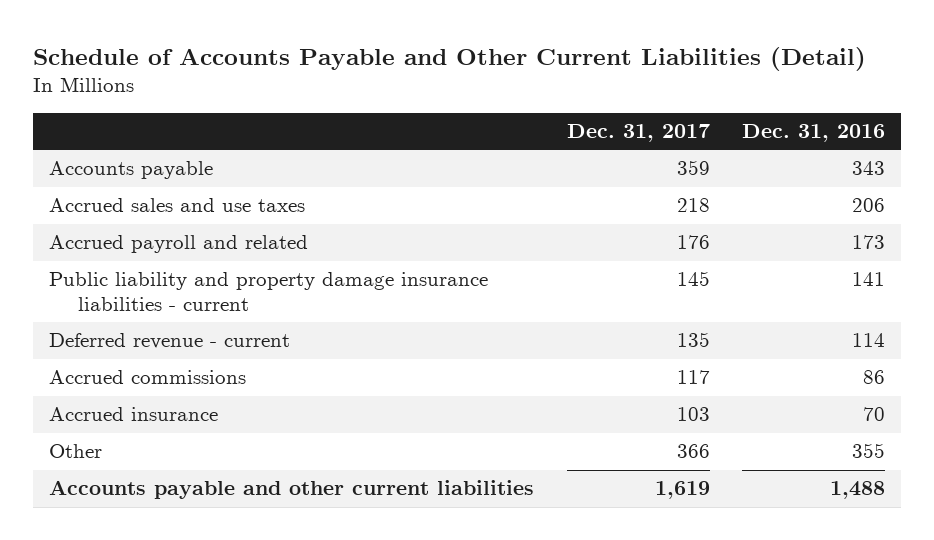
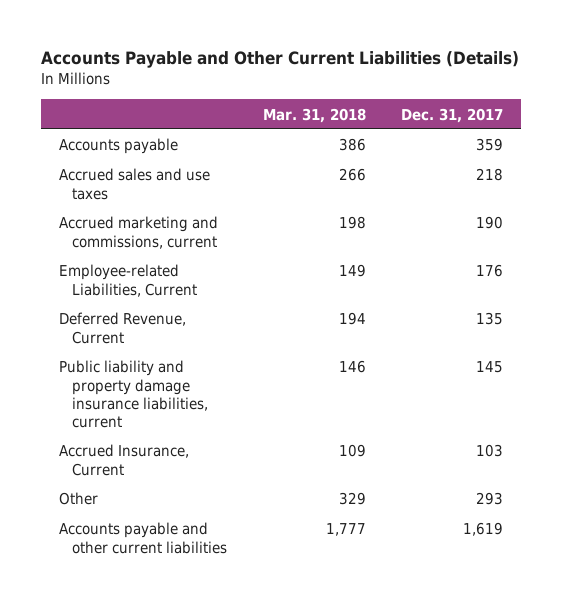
- Schedule of Accounts Payable and Other Current Liabilities (Detail)
+ Accounts Payable and Other Current Liabilities (Details)
- | Dec. 31, 2017 | Dec. 31, 2016
+ | Mar. 31, 2018 | Dec. 31, 2017
- Accrued payroll and related | 176 | 173
- Public liability and property damage insurance liabilities - current | 145 | 141
- Deferred revenue - current | 135 | 114
- Accrued commissions | 117 | 86
- Accrued insurance | 103 | 70
- Other | 366 | 355
+ Accrued marketing and commissions, current | 198 | 190
+ Employee-related Liabilities, Current | 149 | 176
+ Deferred Revenue, Current | 194 | 135
+ Public liability and property damage insurance liabilities, current | 146 | 145
+ Accrued Insurance, Current | 109 | 103
+ Other | 329 | 293

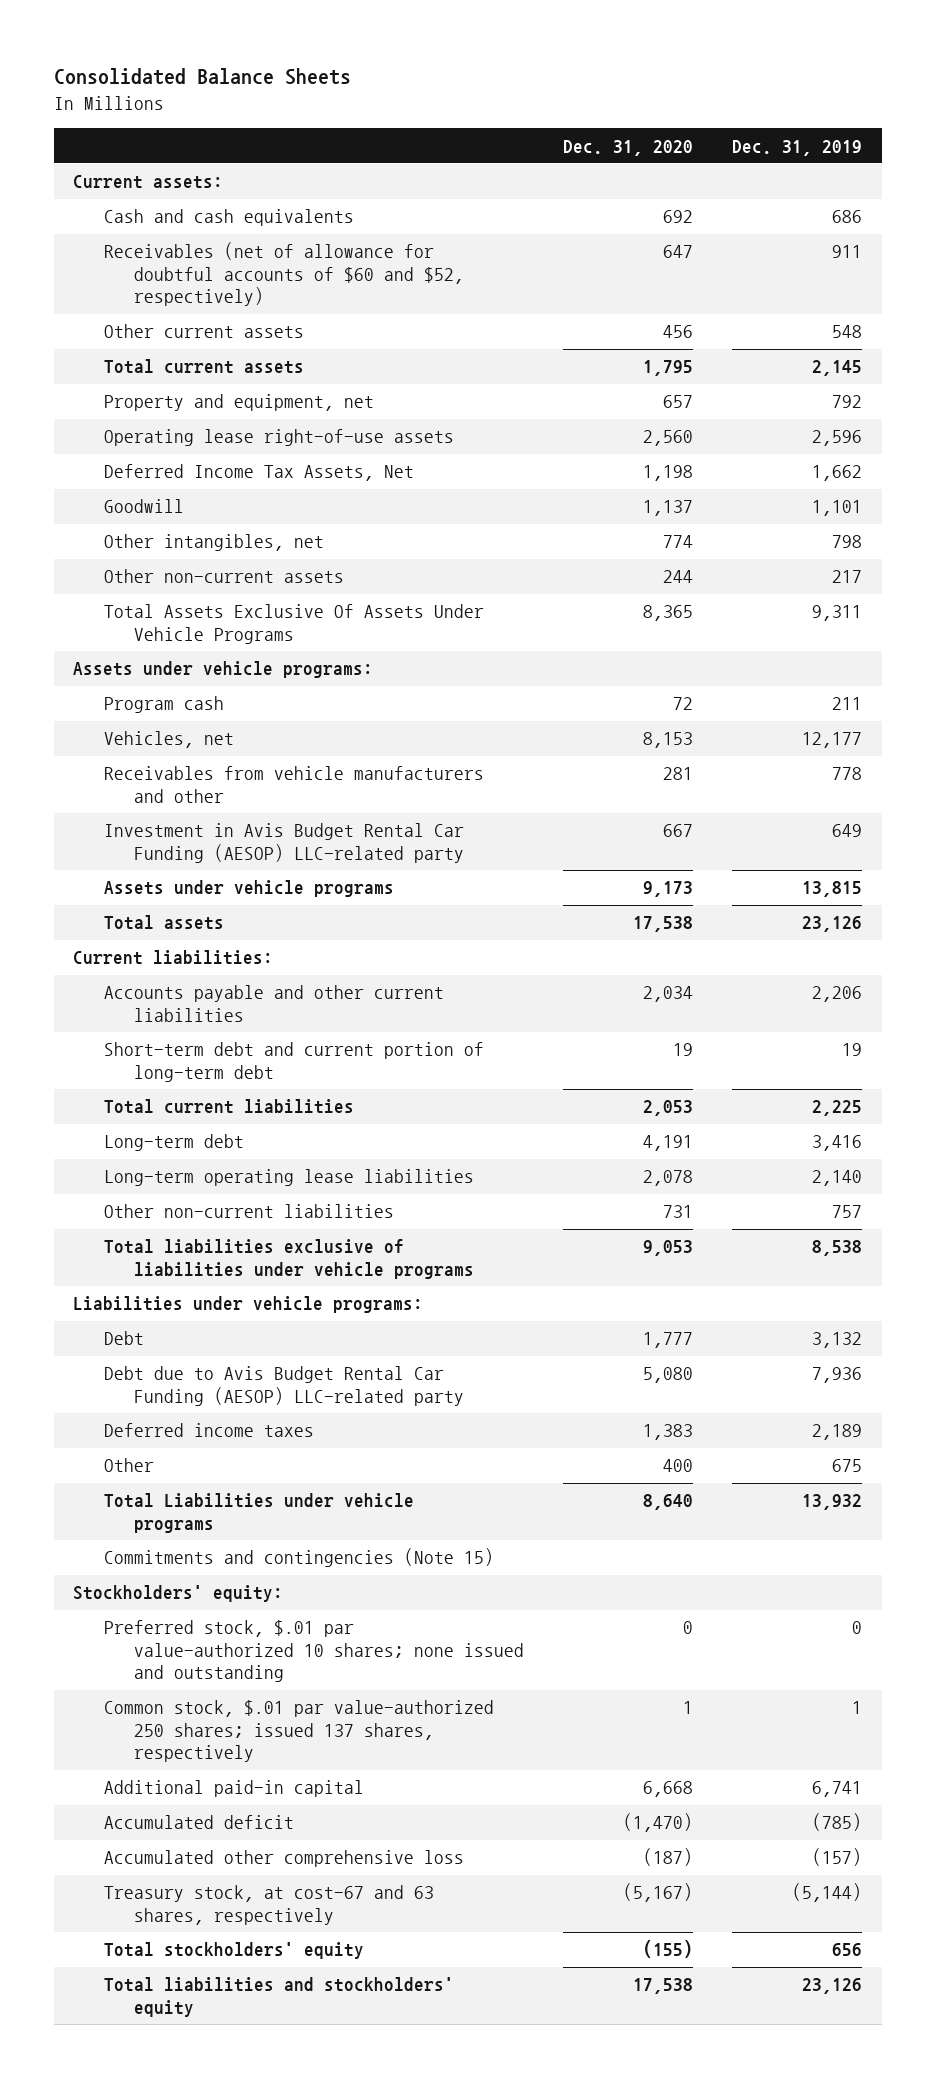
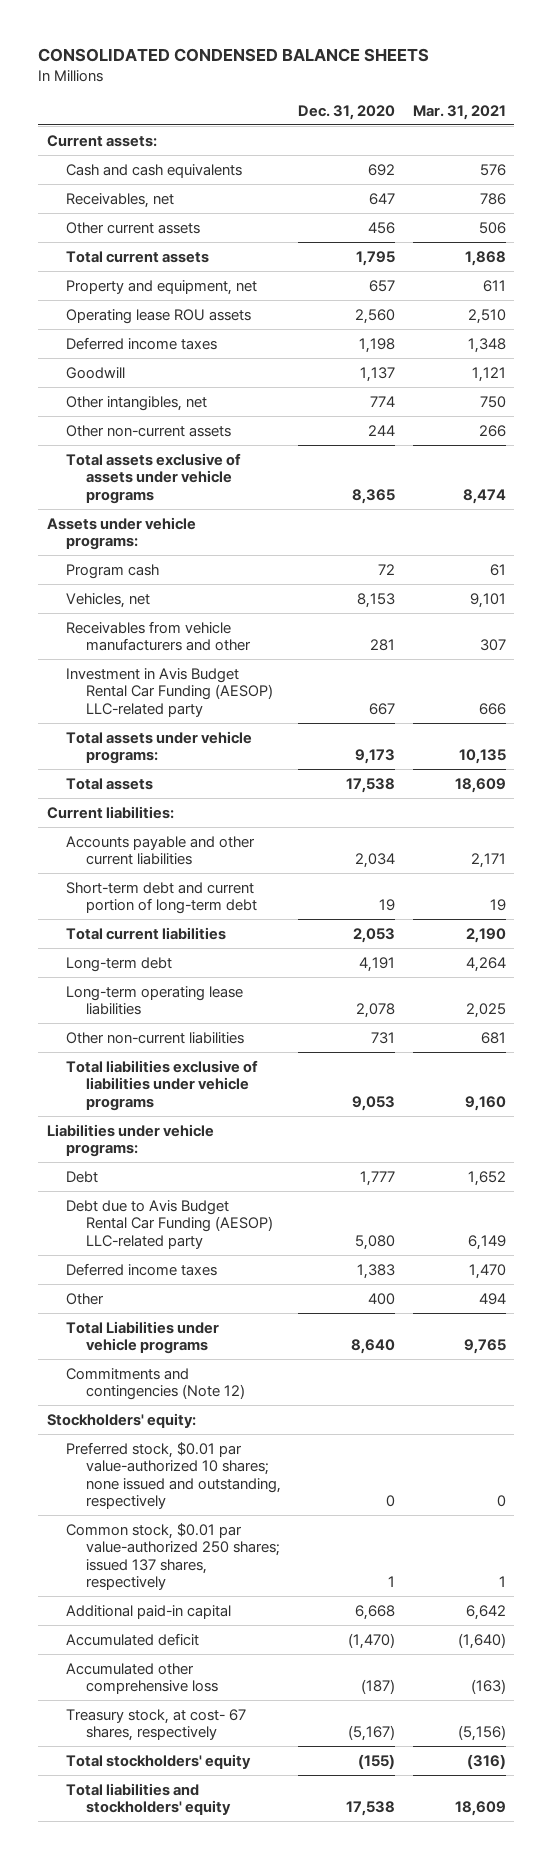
- Consolidated Balance Sheets
+ CONSOLIDATED CONDENSED BALANCE SHEETS
- | Dec. 31, 2020 | Dec. 31, 2019
+ | Dec. 31, 2020 | Mar. 31, 2021
- Receivables (net of allowance for doubtful accounts of $60 and $52, respectively) | 647 | 911
+ Receivables, net | 647 | 786
- Operating lease right-of-use assets | 2,560 | 2,596
- Deferred Income Tax Assets, Net | 1,198 | 1,662
+ Operating lease ROU assets | 2,560 | 2,510
+ Deferred income taxes | 1,198 | 1,348
- Total Assets Exclusive Of Assets Under Vehicle Programs | 8,365 | 9,311
+ Total assets exclusive of assets under vehicle programs | 8,365 | 8,474
- Assets under vehicle programs | 9,173 | 13,815
+ Total assets under vehicle programs: | 9,173 | 10,135
- Commitments and contingencies (Note 15)
+ Commitments and contingencies (Note 12)
- Preferred stock, $.01 par value-authorized 10 shares; none issued and outstanding | 0 | 0
- Common stock, $.01 par value-authorized 250 shares; issued 137 shares, respectively | 1 | 1
+ Preferred stock, $0.01 par value-authorized 10 shares; none issued and outstanding, respectively | 0 | 0
+ Common stock, $0.01 par value-authorized 250 shares; issued 137 shares, respectively | 1 | 1
- Treasury stock, at cost-67 and 63 shares, respectively | (5,167) | (5,144)
+ Treasury stock, at cost- 67 shares, respectively | (5,167) | (5,156)

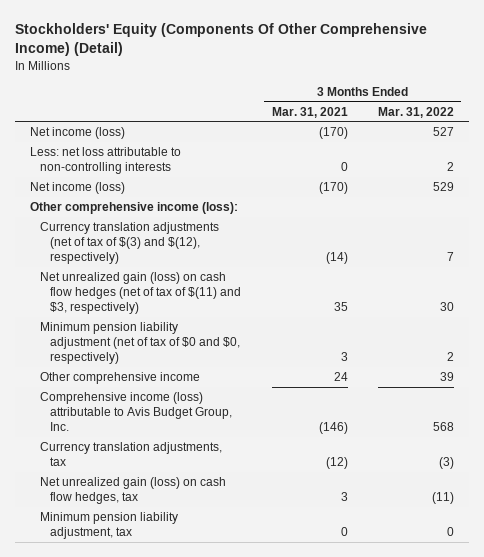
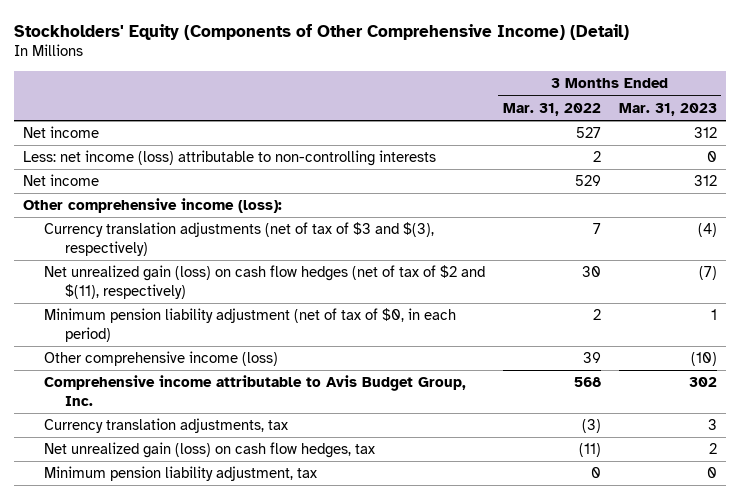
- Stockholders' Equity (Components Of Other Comprehensive Income) (Detail)
+ Stockholders' Equity (Components of Other Comprehensive Income) (Detail)
- | 3 Months Ended Mar. 31, 2021 | 3 Months Ended Mar. 31, 2022
+ | 3 Months Ended Mar. 31, 2022 | 3 Months Ended Mar. 31, 2023
- Net income (loss) | (170) | 527
- Less: net loss attributable to non-controlling interests | 0 | 2
- Net income (loss) | (170) | 529
+ Net income | 527 | 312
+ Less: net income (loss) attributable to non-controlling interests | 2 | 0
+ Net income | 529 | 312
- Currency translation adjustments (net of tax of $(3) and $(12), respectively) | (14) | 7
- Net unrealized gain (loss) on cash flow hedges (net of tax of $(11) and $3, respectively) | 35 | 30
- Minimum pension liability adjustment (net of tax of $0 and $0, respectively) | 3 | 2
- Other comprehensive income | 24 | 39
- Comprehensive income (loss) attributable to Avis Budget Group, Inc. | (146) | 568
+ Currency translation adjustments (net of tax of $3 and $(3), respectively) | 7 | (4)
+ Net unrealized gain (loss) on cash flow hedges (net of tax of $2 and $(11), respectively) | 30 | (7)
+ Minimum pension liability adjustment (net of tax of $0, in each period) | 2 | 1
+ Other comprehensive income (loss) | 39 | (10)
+ Comprehensive income attributable to Avis Budget Group, Inc. | 568 | 302

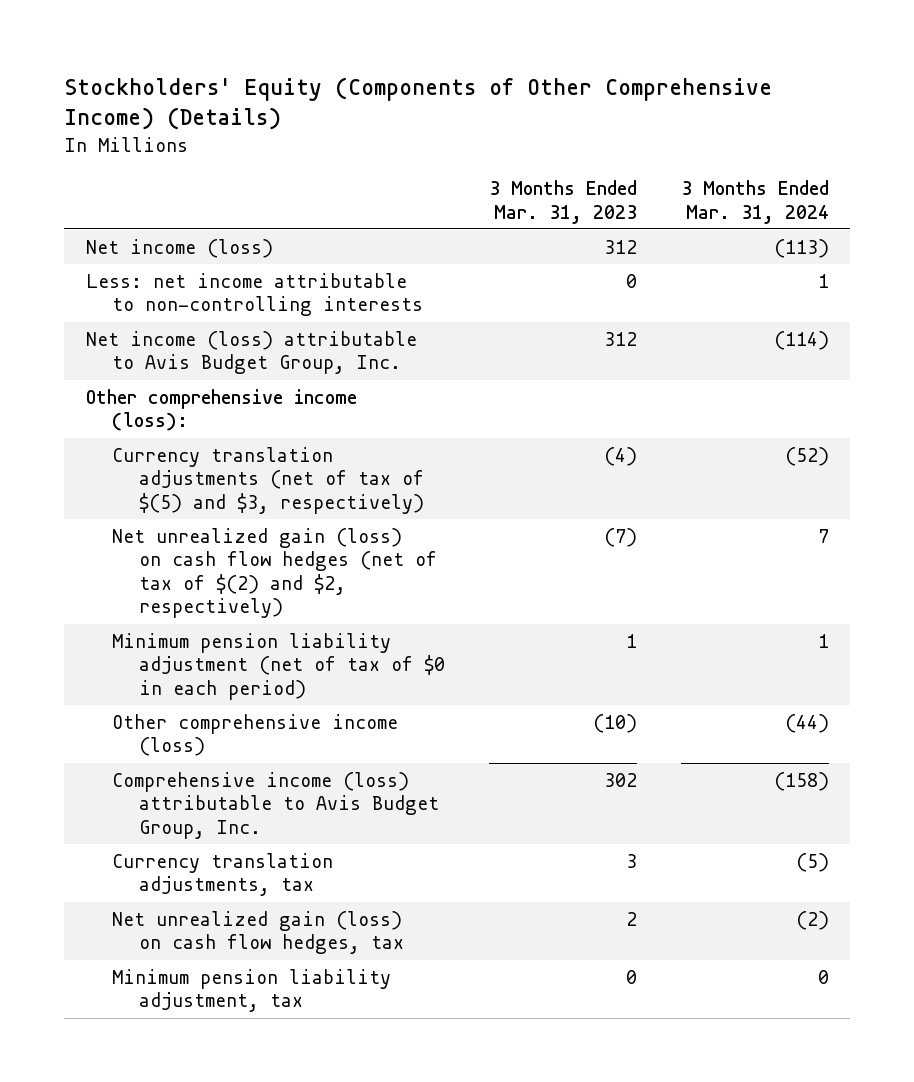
- Stockholders' Equity (Components of Other Comprehensive Income) (Detail)
+ Stockholders' Equity (Components of Other Comprehensive Income) (Details)
- | 3 Months Ended Mar. 31, 2022 | 3 Months Ended Mar. 31, 2023
+ | 3 Months Ended Mar. 31, 2023 | 3 Months Ended Mar. 31, 2024
- Net income | 527 | 312
- Less: net income (loss) attributable to non-controlling interests | 2 | 0
- Net income | 529 | 312
+ Net income (loss) | 312 | (113)
+ Less: net income attributable to non-controlling interests | 0 | 1
+ Net income (loss) attributable to Avis Budget Group, Inc. | 312 | (114)
- Currency translation adjustments (net of tax of $3 and $(3), respectively) | 7 | (4)
- Net unrealized gain (loss) on cash flow hedges (net of tax of $2 and $(11), respectively) | 30 | (7)
- Minimum pension liability adjustment (net of tax of $0, in each period) | 2 | 1
+ Currency translation adjustments (net of tax of $(5) and $3, respectively) | (4) | (52)
+ Net unrealized gain (loss) on cash flow hedges (net of tax of $(2) and $2, respectively) | (7) | 7
+ Minimum pension liability adjustment (net of tax of $0 in each period) | 1 | 1
- Comprehensive income attributable to Avis Budget Group, Inc. | 568 | 302
+ Comprehensive income (loss) attributable to Avis Budget Group, Inc. | 302 | (158)

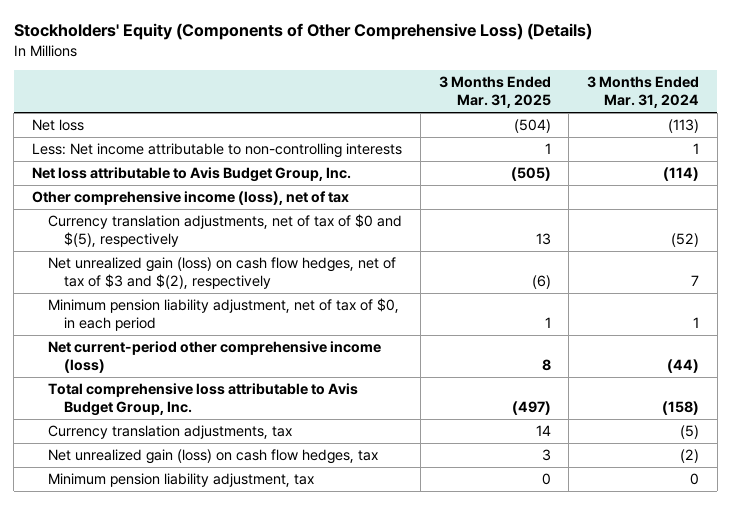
- Stockholders' Equity (Components of Other Comprehensive Income) (Details)
+ Stockholders' Equity (Components of Other Comprehensive Loss) (Details)
- | 3 Months Ended Mar. 31, 2023 | 3 Months Ended Mar. 31, 2024
+ | 3 Months Ended Mar. 31, 2025 | 3 Months Ended Mar. 31, 2024
- Net income (loss) | 312 | (113)
- Less: net income attributable to non-controlling interests | 0 | 1
- Net income (loss) attributable to Avis Budget Group, Inc. | 312 | (114)
- Other comprehensive income (loss):
- Currency translation adjustments (net of tax of $(5) and $3, respectively) | (4) | (52)
- Net unrealized gain (loss) on cash flow hedges (net of tax of $(2) and $2, respectively) | (7) | 7
- Minimum pension liability adjustment (net of tax of $0 in each period) | 1 | 1
- Other comprehensive income (loss) | (10) | (44)
- Comprehensive income (loss) attributable to Avis Budget Group, Inc. | 302 | (158)
+ Net loss | (504) | (113)
+ Less: Net income attributable to non-controlling interests | 1 | 1
+ Net loss attributable to Avis Budget Group, Inc. | (505) | (114)
+ Other comprehensive income (loss), net of tax
+ Currency translation adjustments, net of tax of $0 and $(5), respectively | 13 | (52)
+ Net unrealized gain (loss) on cash flow hedges, net of tax of $3 and $(2), respectively | (6) | 7
+ Minimum pension liability adjustment, net of tax of $0, in each period | 1 | 1
+ Net current-period other comprehensive income (loss) | 8 | (44)
+ Total comprehensive loss attributable to Avis Budget Group, Inc. | (497) | (158)

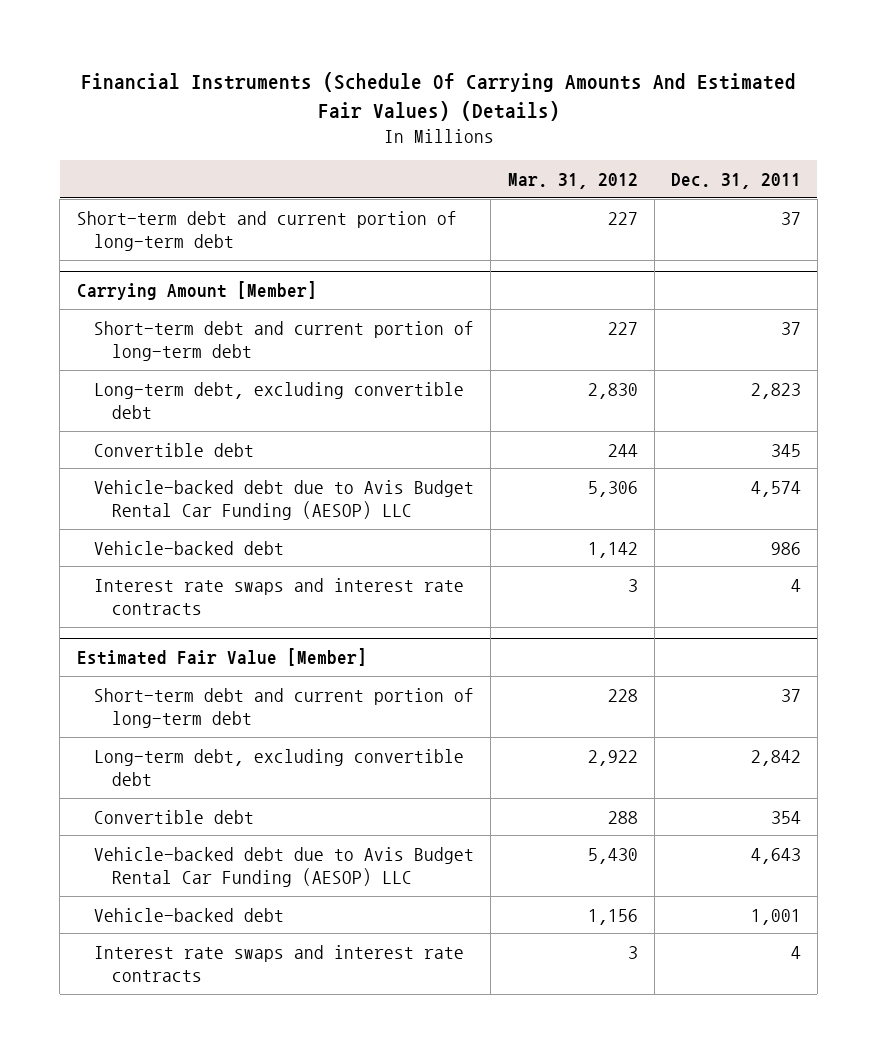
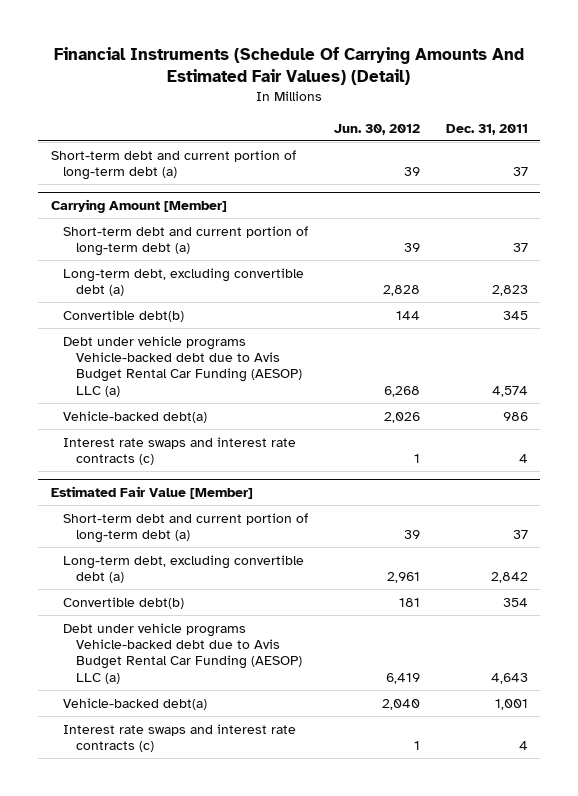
- Financial Instruments (Schedule Of Carrying Amounts And Estimated Fair Values) (Details)
+ Financial Instruments (Schedule Of Carrying Amounts And Estimated Fair Values) (Detail)
- | Mar. 31, 2012 | Dec. 31, 2011
+ | Jun. 30, 2012 | Dec. 31, 2011
- Short-term debt and current portion of long-term debt | 227 | 37
+ Short-term debt and current portion of long-term debt (a) | 39 | 37
@ Carrying Amount [Member]
- Short-term debt and current portion of long-term debt | 227 | 37
- Long-term debt, excluding convertible debt | 2,830 | 2,823
- Convertible debt | 244 | 345
- Vehicle-backed debt due to Avis Budget Rental Car Funding (AESOP) LLC | 5,306 | 4,574
- Vehicle-backed debt | 1,142 | 986
- Interest rate swaps and interest rate contracts | 3 | 4
+ Short-term debt and current portion of long-term debt (a) | 39 | 37
+ Long-term debt, excluding convertible debt (a) | 2,828 | 2,823
+ Convertible debt(b) | 144 | 345
+ Debt under vehicle programs Vehicle-backed debt due to Avis Budget Rental Car Funding (AESOP) LLC (a) | 6,268 | 4,574
+ Vehicle-backed debt(a) | 2,026 | 986
+ Interest rate swaps and interest rate contracts (c) | 1 | 4
@ Estimated Fair Value [Member]
- Short-term debt and current portion of long-term debt | 228 | 37
- Long-term debt, excluding convertible debt | 2,922 | 2,842
- Convertible debt | 288 | 354
- Vehicle-backed debt due to Avis Budget Rental Car Funding (AESOP) LLC | 5,430 | 4,643
- Vehicle-backed debt | 1,156 | 1,001
- Interest rate swaps and interest rate contracts | 3 | 4
+ Short-term debt and current portion of long-term debt (a) | 39 | 37
+ Long-term debt, excluding convertible debt (a) | 2,961 | 2,842
+ Convertible debt(b) | 181 | 354
+ Debt under vehicle programs Vehicle-backed debt due to Avis Budget Rental Car Funding (AESOP) LLC (a) | 6,419 | 4,643
+ Vehicle-backed debt(a) | 2,040 | 1,001
+ Interest rate swaps and interest rate contracts (c) | 1 | 4

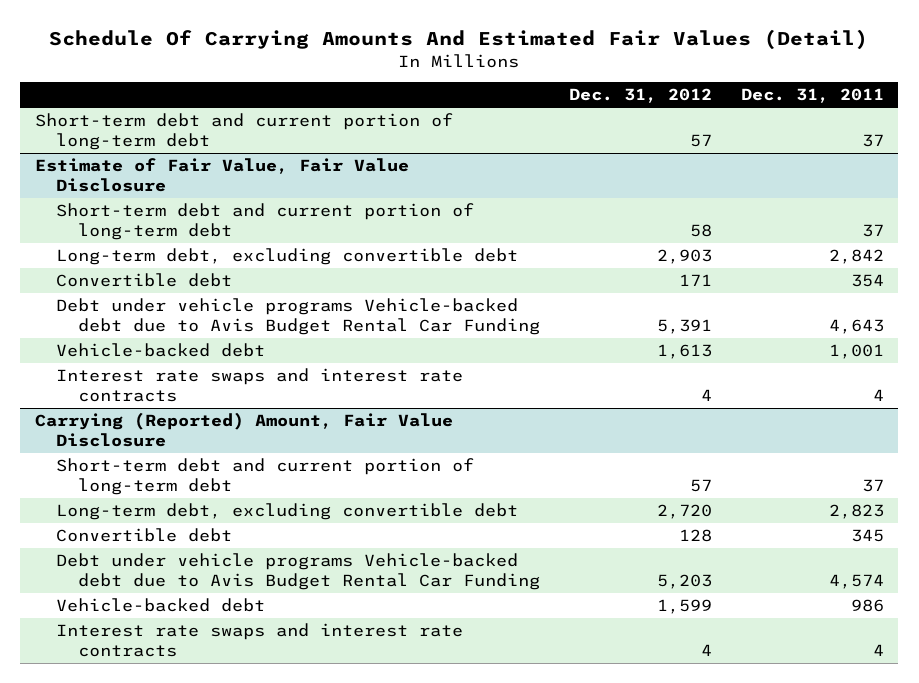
- Financial Instruments (Schedule Of Carrying Amounts And Estimated Fair Values) (Detail)
+ Schedule Of Carrying Amounts And Estimated Fair Values (Detail)
- | Jun. 30, 2012 | Dec. 31, 2011
+ | Dec. 31, 2012 | Dec. 31, 2011
- Short-term debt and current portion of long-term debt (a) | 39 | 37
- Carrying Amount [Member]
- Short-term debt and current portion of long-term debt (a) | 39 | 37
- Long-term debt, excluding convertible debt (a) | 2,828 | 2,823
- Convertible debt(b) | 144 | 345
- Debt under vehicle programs Vehicle-backed debt due to Avis Budget Rental Car Funding (AESOP) LLC (a) | 6,268 | 4,574
- Vehicle-backed debt(a) | 2,026 | 986
- Interest rate swaps and interest rate contracts (c) | 1 | 4
- Estimated Fair Value [Member]
- Short-term debt and current portion of long-term debt (a) | 39 | 37
- Long-term debt, excluding convertible debt (a) | 2,961 | 2,842
- Convertible debt(b) | 181 | 354
- Debt under vehicle programs Vehicle-backed debt due to Avis Budget Rental Car Funding (AESOP) LLC (a) | 6,419 | 4,643
- Vehicle-backed debt(a) | 2,040 | 1,001
- Interest rate swaps and interest rate contracts (c) | 1 | 4
+ Short-term debt and current portion of long-term debt | 57 | 37
+ Estimate of Fair Value, Fair Value Disclosure
+ Short-term debt and current portion of long-term debt | 58 | 37
+ Long-term debt, excluding convertible debt | 2,903 | 2,842
+ Convertible debt | 171 | 354
+ Debt under vehicle programs Vehicle-backed debt due to Avis Budget Rental Car Funding | 5,391 | 4,643
+ Vehicle-backed debt | 1,613 | 1,001
+ Interest rate swaps and interest rate contracts | 4 | 4
+ Carrying (Reported) Amount, Fair Value Disclosure
+ Short-term debt and current portion of long-term debt | 57 | 37
+ Long-term debt, excluding convertible debt | 2,720 | 2,823
+ Convertible debt | 128 | 345
+ Debt under vehicle programs Vehicle-backed debt due to Avis Budget Rental Car Funding | 5,203 | 4,574
+ Vehicle-backed debt | 1,599 | 986
+ Interest rate swaps and interest rate contracts | 4 | 4

